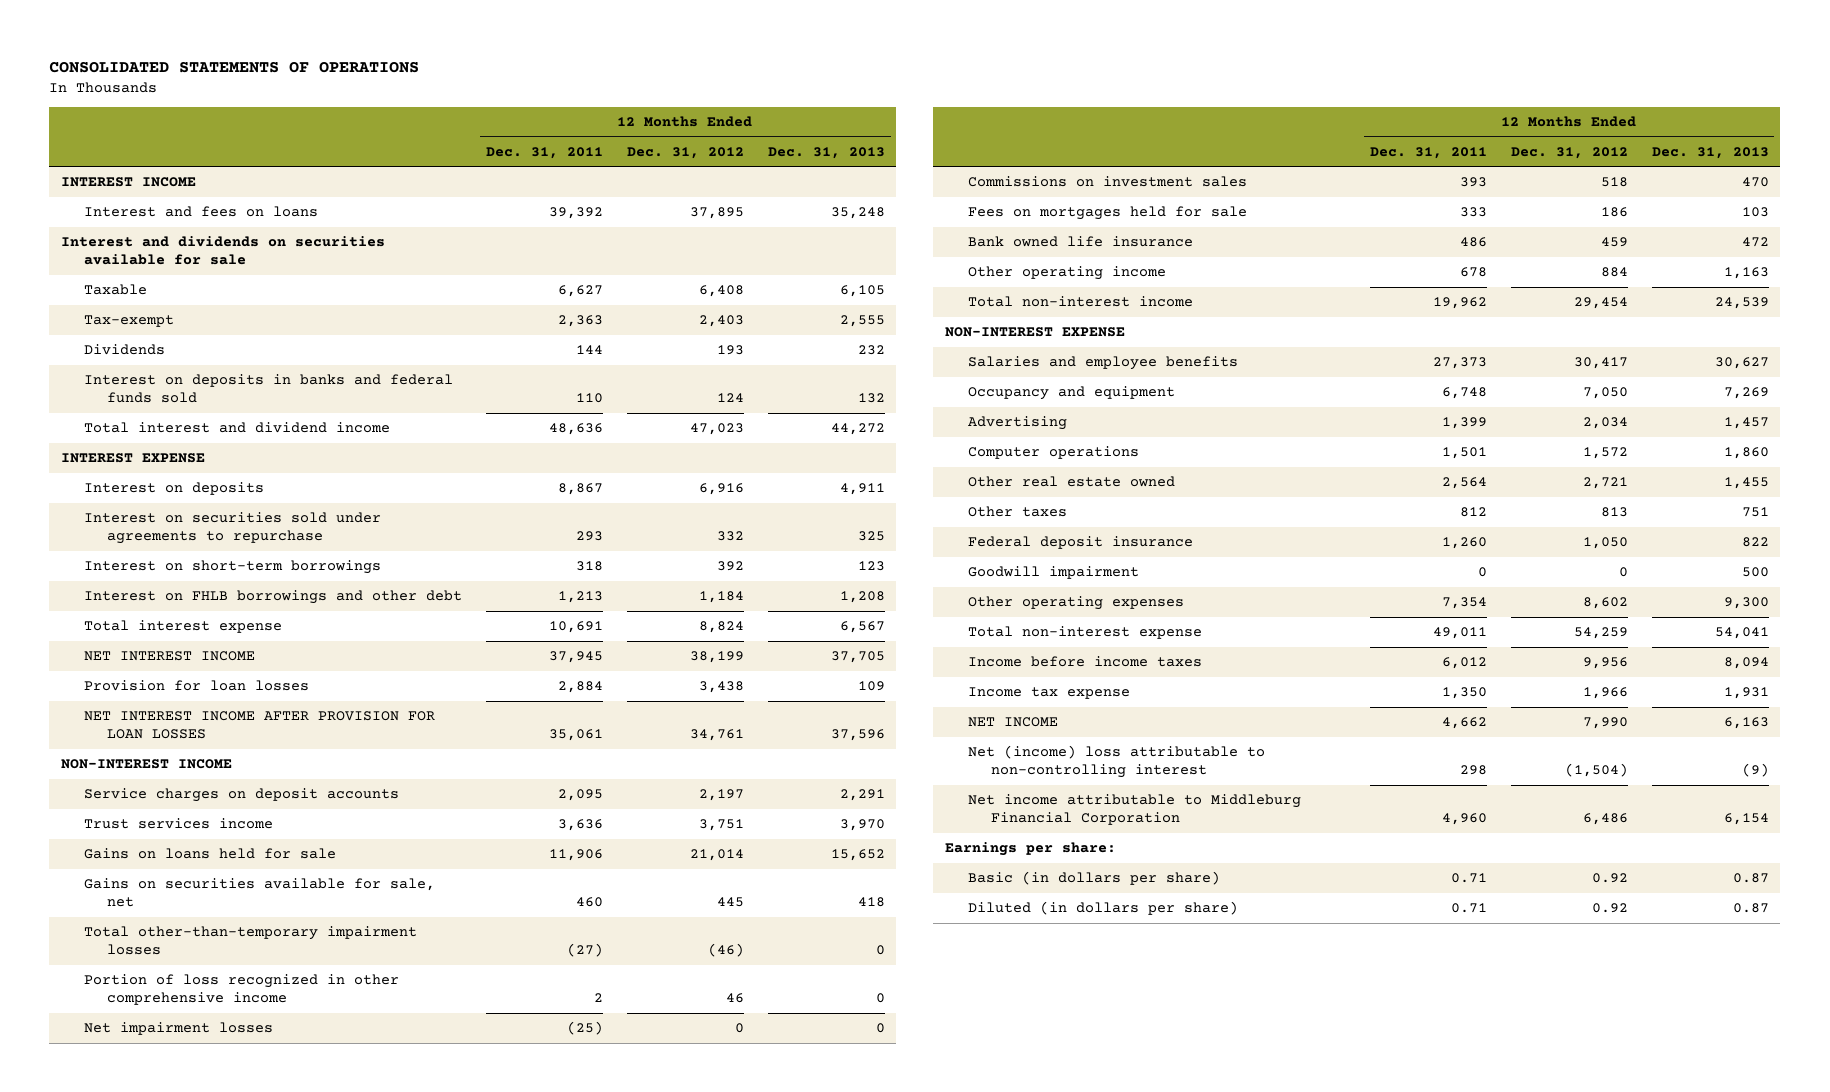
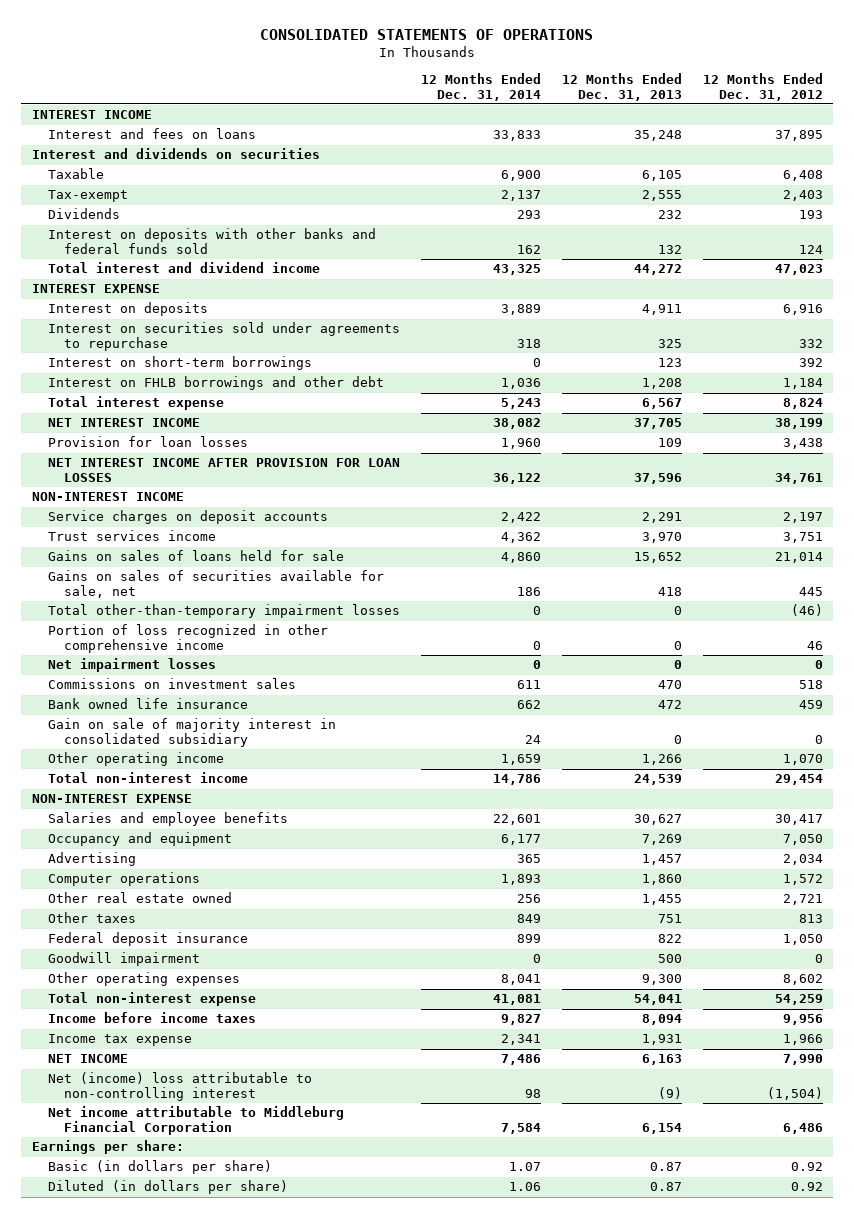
- | 12 Months Ended Dec. 31, 2011 | 12 Months Ended Dec. 31, 2012 | 12 Months Ended Dec. 31, 2013
+ | 12 Months Ended Dec. 31, 2014 | 12 Months Ended Dec. 31, 2013 | 12 Months Ended Dec. 31, 2012
- Interest and dividends on securities available for sale
+ Interest and dividends on securities
- Interest on deposits in banks and federal funds sold | 110 | 124 | 132
+ Interest on deposits with other banks and federal funds sold | 162 | 132 | 124
- Gains on loans held for sale | 11,906 | 21,014 | 15,652
- Gains on securities available for sale, net | 460 | 445 | 418
+ Gains on sales of loans held for sale | 4,860 | 15,652 | 21,014
+ Gains on sales of securities available for sale, net | 186 | 418 | 445
- Fees on mortgages held for sale | 333 | 186 | 103
- Other operating income | 678 | 884 | 1,163
+ Gain on sale of majority interest in consolidated subsidiary | 24 | 0 | 0
+ Other operating income | 1,659 | 1,266 | 1,070

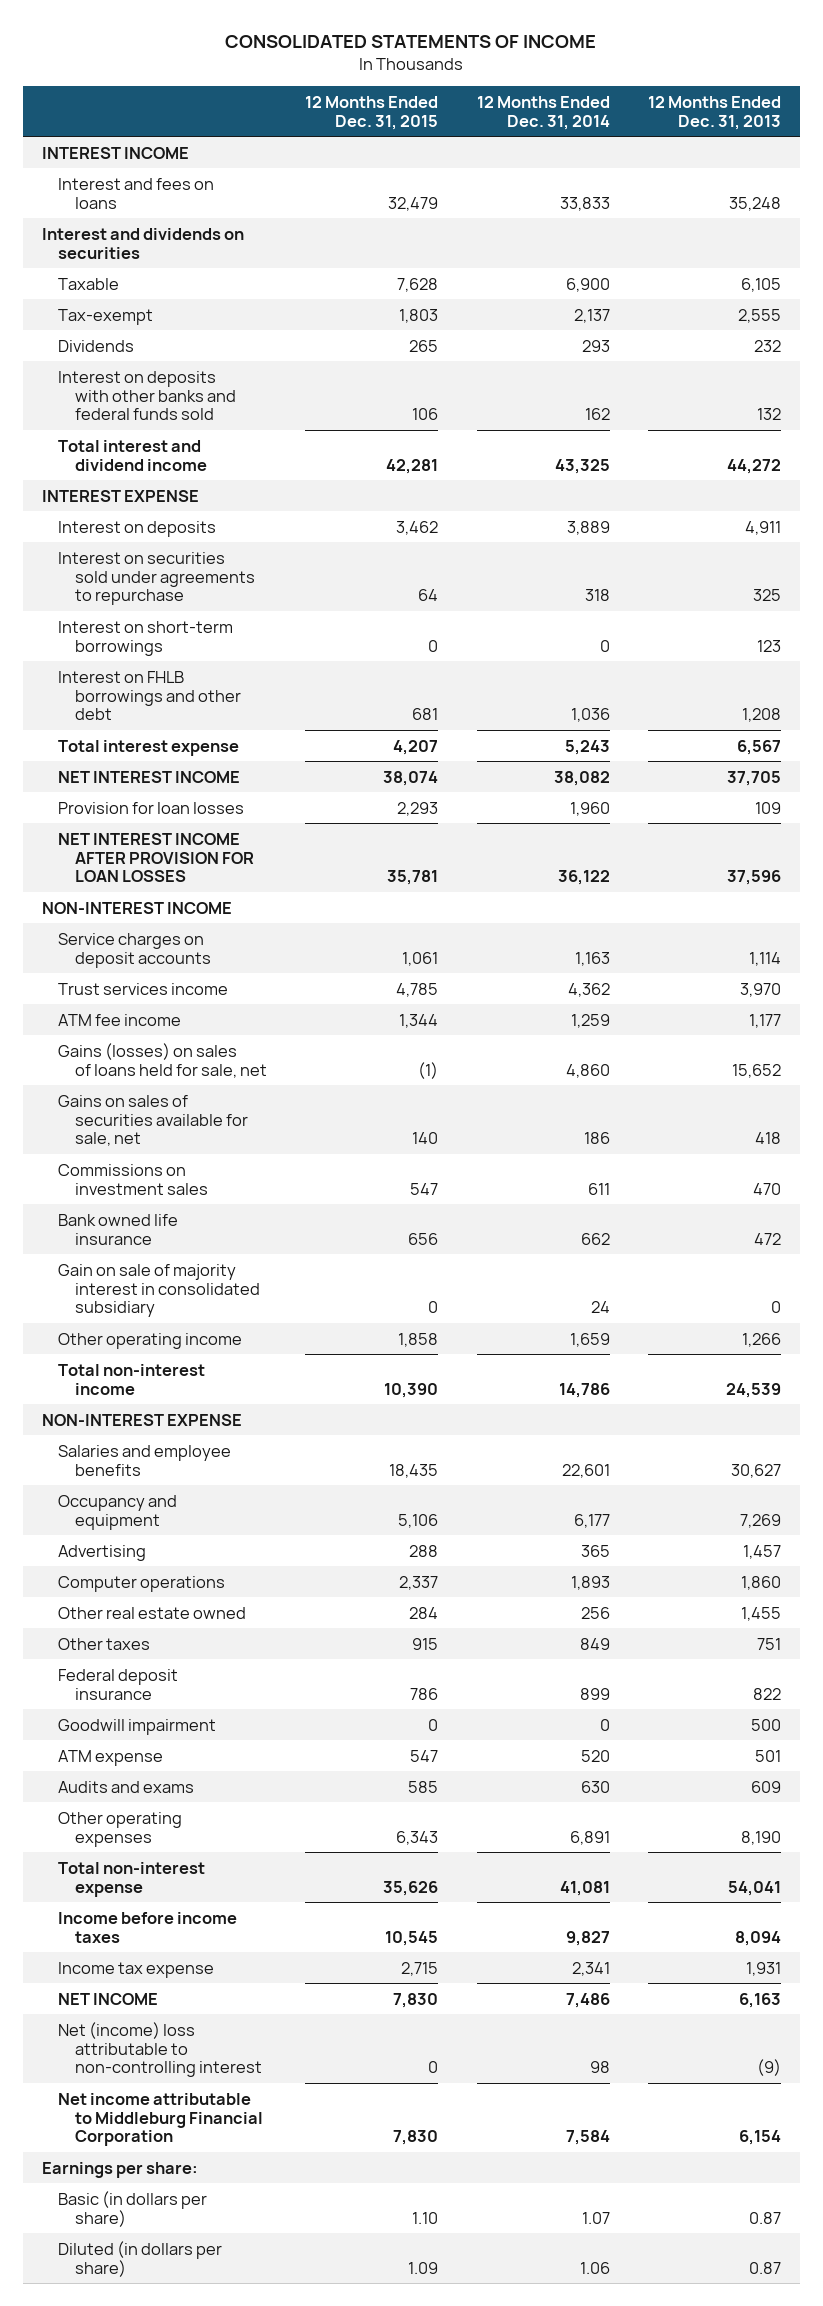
- CONSOLIDATED STATEMENTS OF OPERATIONS
+ CONSOLIDATED STATEMENTS OF INCOME
- | 12 Months Ended Dec. 31, 2014 | 12 Months Ended Dec. 31, 2013 | 12 Months Ended Dec. 31, 2012
+ | 12 Months Ended Dec. 31, 2015 | 12 Months Ended Dec. 31, 2014 | 12 Months Ended Dec. 31, 2013
- Service charges on deposit accounts | 2,422 | 2,291 | 2,197
+ Service charges on deposit accounts | 1,061 | 1,163 | 1,114
- Gains on sales of loans held for sale | 4,860 | 15,652 | 21,014
+ ATM fee income | 1,344 | 1,259 | 1,177
+ Gains (losses) on sales of loans held for sale, net | (1) | 4,860 | 15,652
- Total other-than-temporary impairment losses | 0 | 0 | (46)
- Portion of loss recognized in other comprehensive income | 0 | 0 | 46
- Net impairment losses | 0 | 0 | 0
- Other operating expenses | 8,041 | 9,300 | 8,602
+ ATM expense | 547 | 520 | 501
+ Audits and exams | 585 | 630 | 609
+ Other operating expenses | 6,343 | 6,891 | 8,190

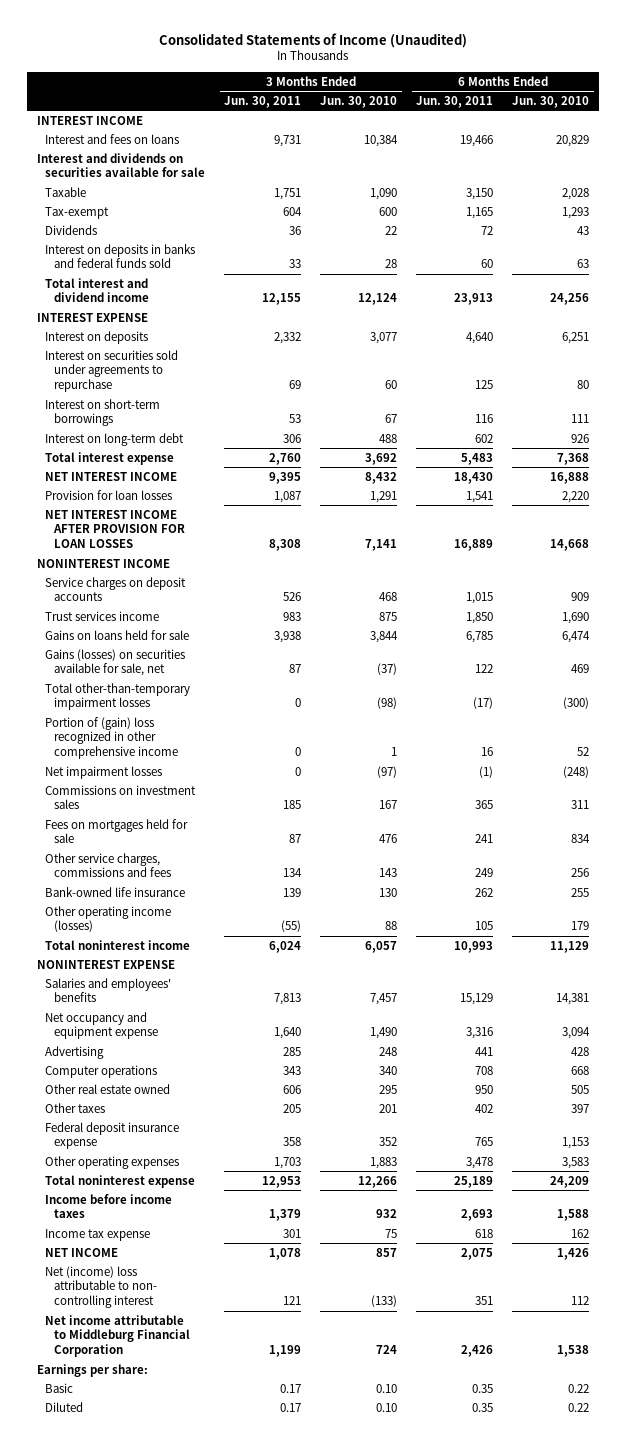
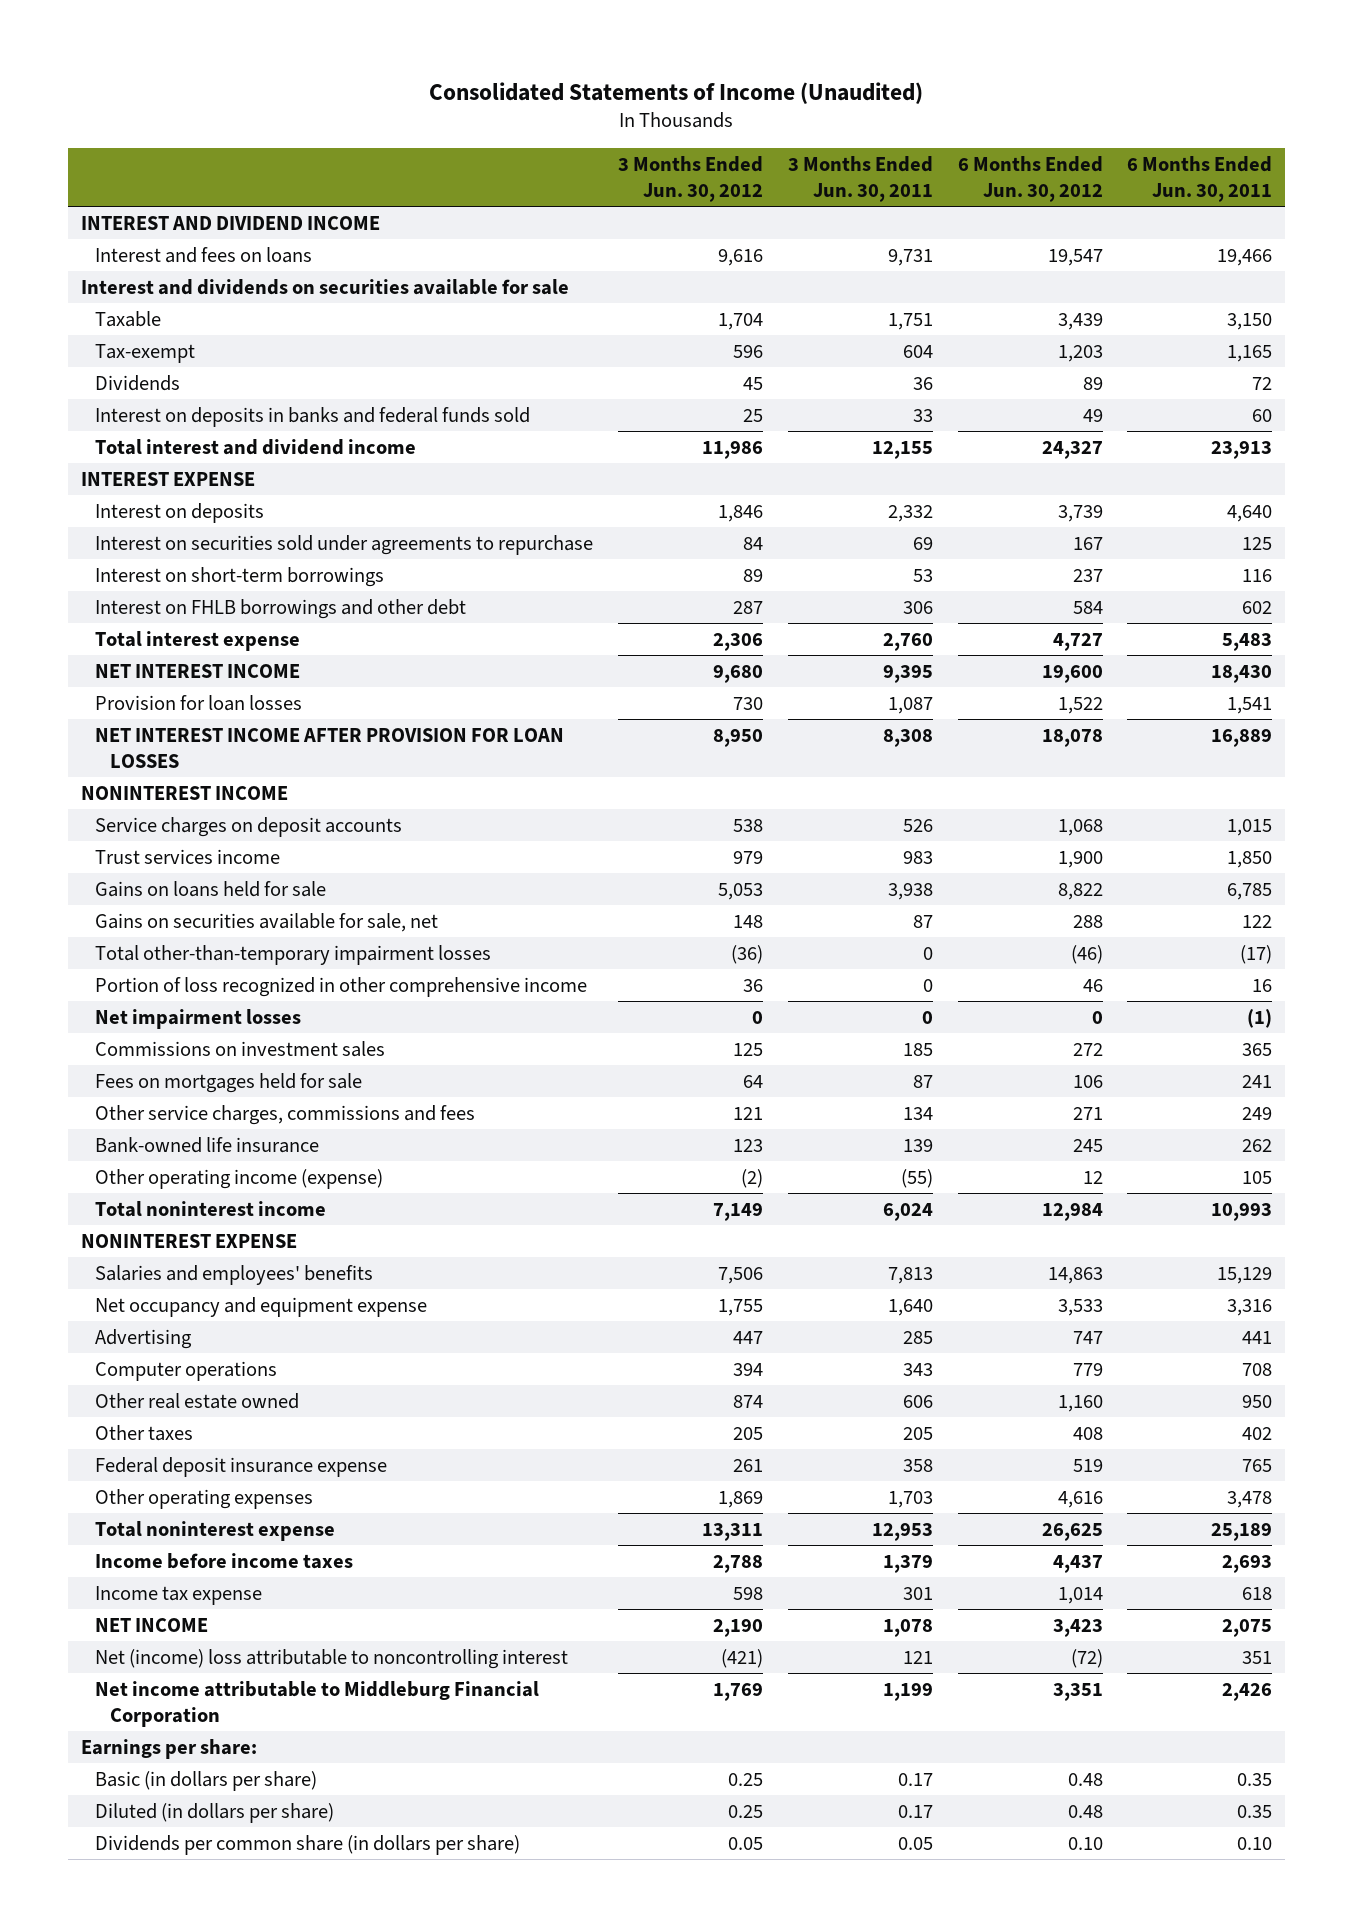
- | 3 Months Ended Jun. 30, 2011 | 3 Months Ended Jun. 30, 2010 | 6 Months Ended Jun. 30, 2011 | 6 Months Ended Jun. 30, 2010
+ | 3 Months Ended Jun. 30, 2012 | 3 Months Ended Jun. 30, 2011 | 6 Months Ended Jun. 30, 2012 | 6 Months Ended Jun. 30, 2011
- INTEREST INCOME
+ INTEREST AND DIVIDEND INCOME
- Interest on long-term debt | 306 | 488 | 602 | 926
+ Interest on FHLB borrowings and other debt | 287 | 306 | 584 | 602
- Gains (losses) on securities available for sale, net | 87 | (37) | 122 | 469
+ Gains on securities available for sale, net | 148 | 87 | 288 | 122
- Portion of (gain) loss recognized in other comprehensive income | 0 | 1 | 16 | 52
+ Portion of loss recognized in other comprehensive income | 36 | 0 | 46 | 16
- Other operating income (losses) | (55) | 88 | 105 | 179
+ Other operating income (expense) | (2) | (55) | 12 | 105
- Net (income) loss attributable to non- controlling interest | 121 | (133) | 351 | 112
+ Net (income) loss attributable to noncontrolling interest | (421) | 121 | (72) | 351
- Basic | 0.17 | 0.10 | 0.35 | 0.22
- Diluted | 0.17 | 0.10 | 0.35 | 0.22
+ Basic (in dollars per share) | 0.25 | 0.17 | 0.48 | 0.35
+ Diluted (in dollars per share) | 0.25 | 0.17 | 0.48 | 0.35
+ Dividends per common share (in dollars per share) | 0.05 | 0.05 | 0.10 | 0.10

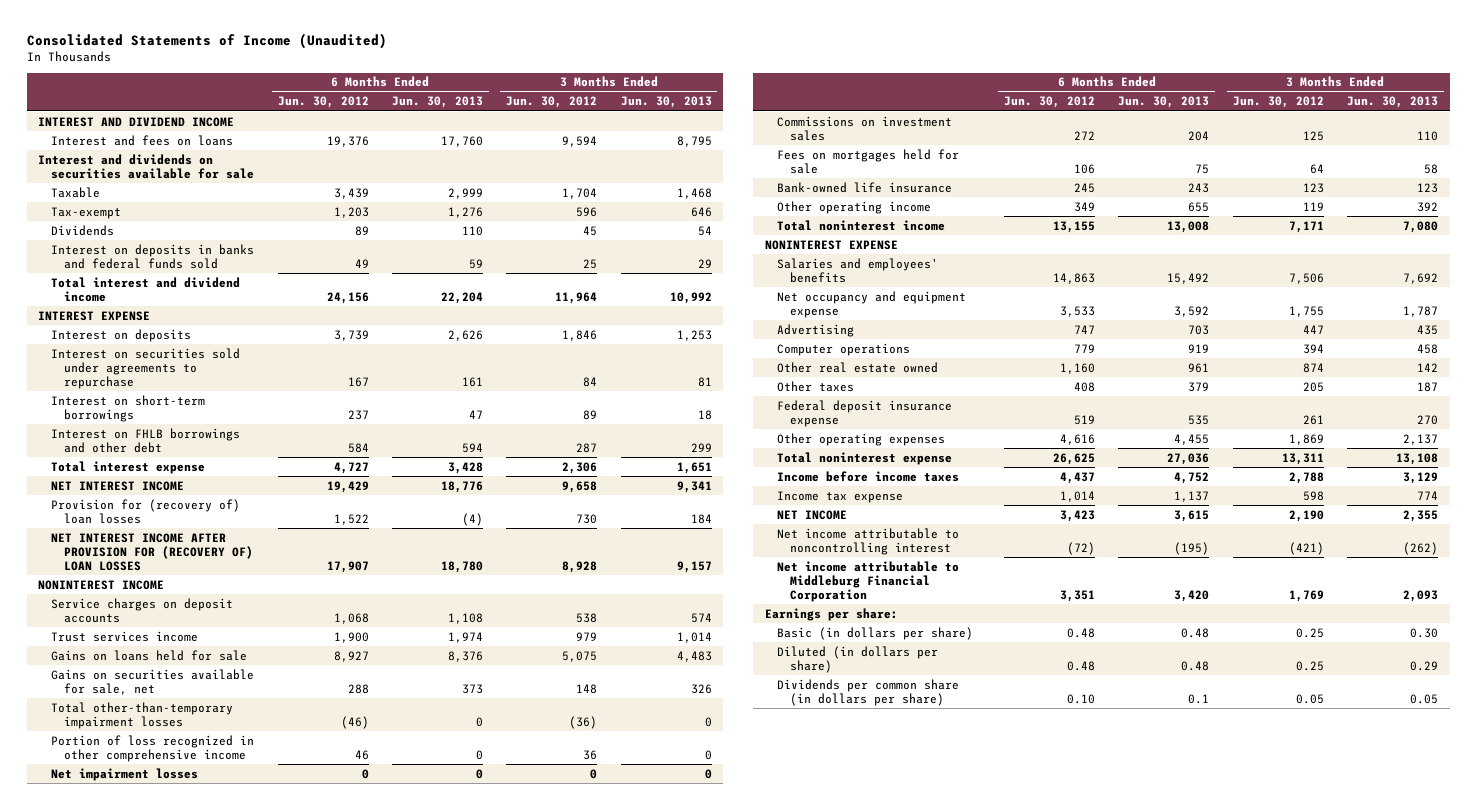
- | 3 Months Ended Jun. 30, 2012 | 3 Months Ended Jun. 30, 2011 | 6 Months Ended Jun. 30, 2012 | 6 Months Ended Jun. 30, 2011
+ | 6 Months Ended Jun. 30, 2012 | 6 Months Ended Jun. 30, 2013 | 3 Months Ended Jun. 30, 2012 | 3 Months Ended Jun. 30, 2013
- Interest and fees on loans | 9,616 | 9,731 | 19,547 | 19,466
+ Interest and fees on loans | 19,376 | 17,760 | 9,594 | 8,795
- Total interest and dividend income | 11,986 | 12,155 | 24,327 | 23,913
+ Total interest and dividend income | 24,156 | 22,204 | 11,964 | 10,992
- NET INTEREST INCOME | 9,680 | 9,395 | 19,600 | 18,430
- Provision for loan losses | 730 | 1,087 | 1,522 | 1,541
- NET INTEREST INCOME AFTER PROVISION FOR LOAN LOSSES | 8,950 | 8,308 | 18,078 | 16,889
+ NET INTEREST INCOME | 19,429 | 18,776 | 9,658 | 9,341
+ Provision for (recovery of) loan losses | 1,522 | (4) | 730 | 184
+ NET INTEREST INCOME AFTER PROVISION FOR (RECOVERY OF) LOAN LOSSES | 17,907 | 18,780 | 8,928 | 9,157
- Gains on loans held for sale | 5,053 | 3,938 | 8,822 | 6,785
+ Gains on loans held for sale | 8,927 | 8,376 | 5,075 | 4,483
- Other service charges, commissions and fees | 121 | 134 | 271 | 249
- Other operating income (expense) | (2) | (55) | 12 | 105
- Total noninterest income | 7,149 | 6,024 | 12,984 | 10,993
+ Other operating income | 349 | 655 | 119 | 392
+ Total noninterest income | 13,155 | 13,008 | 7,171 | 7,080
- Net (income) loss attributable to noncontrolling interest | (421) | 121 | (72) | 351
+ Net income attributable to noncontrolling interest | (72) | (195) | (421) | (262)

